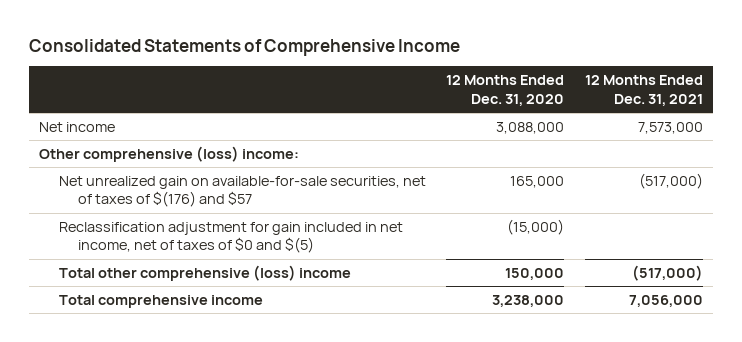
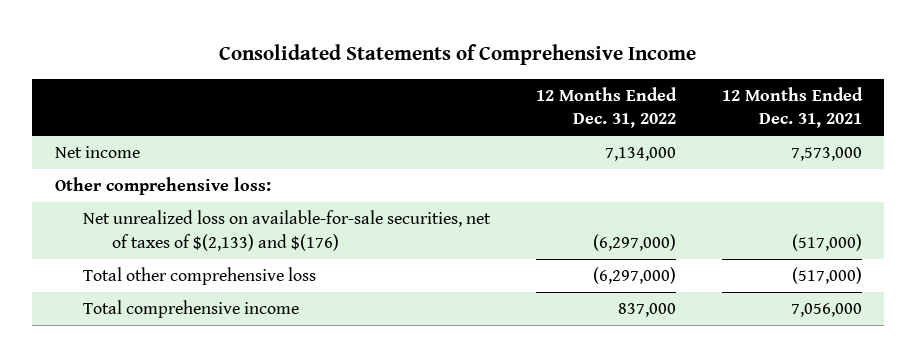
- | 12 Months Ended Dec. 31, 2020 | 12 Months Ended Dec. 31, 2021
+ | 12 Months Ended Dec. 31, 2022 | 12 Months Ended Dec. 31, 2021
- Other comprehensive (loss) income:
- Net unrealized gain on available-for-sale securities, net of taxes of $(176) and $57 | 165,000 | (517,000)
- Reclassification adjustment for gain included in net income, net of taxes of $0 and $(5) | (15,000) |
- Total other comprehensive (loss) income | 150,000 | (517,000)
+ Other comprehensive loss:
+ Net unrealized loss on available-for-sale securities, net of taxes of $(2,133) and $(176) | (6,297,000) | (517,000)
+ Total other comprehensive loss | (6,297,000) | (517,000)

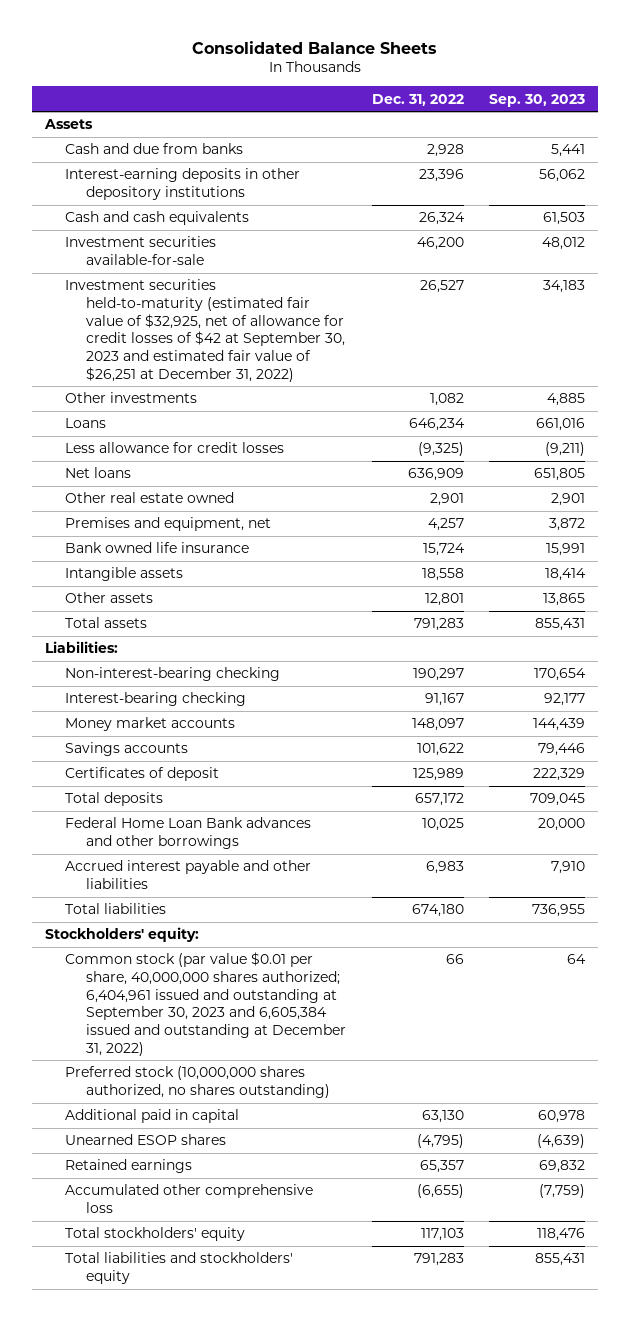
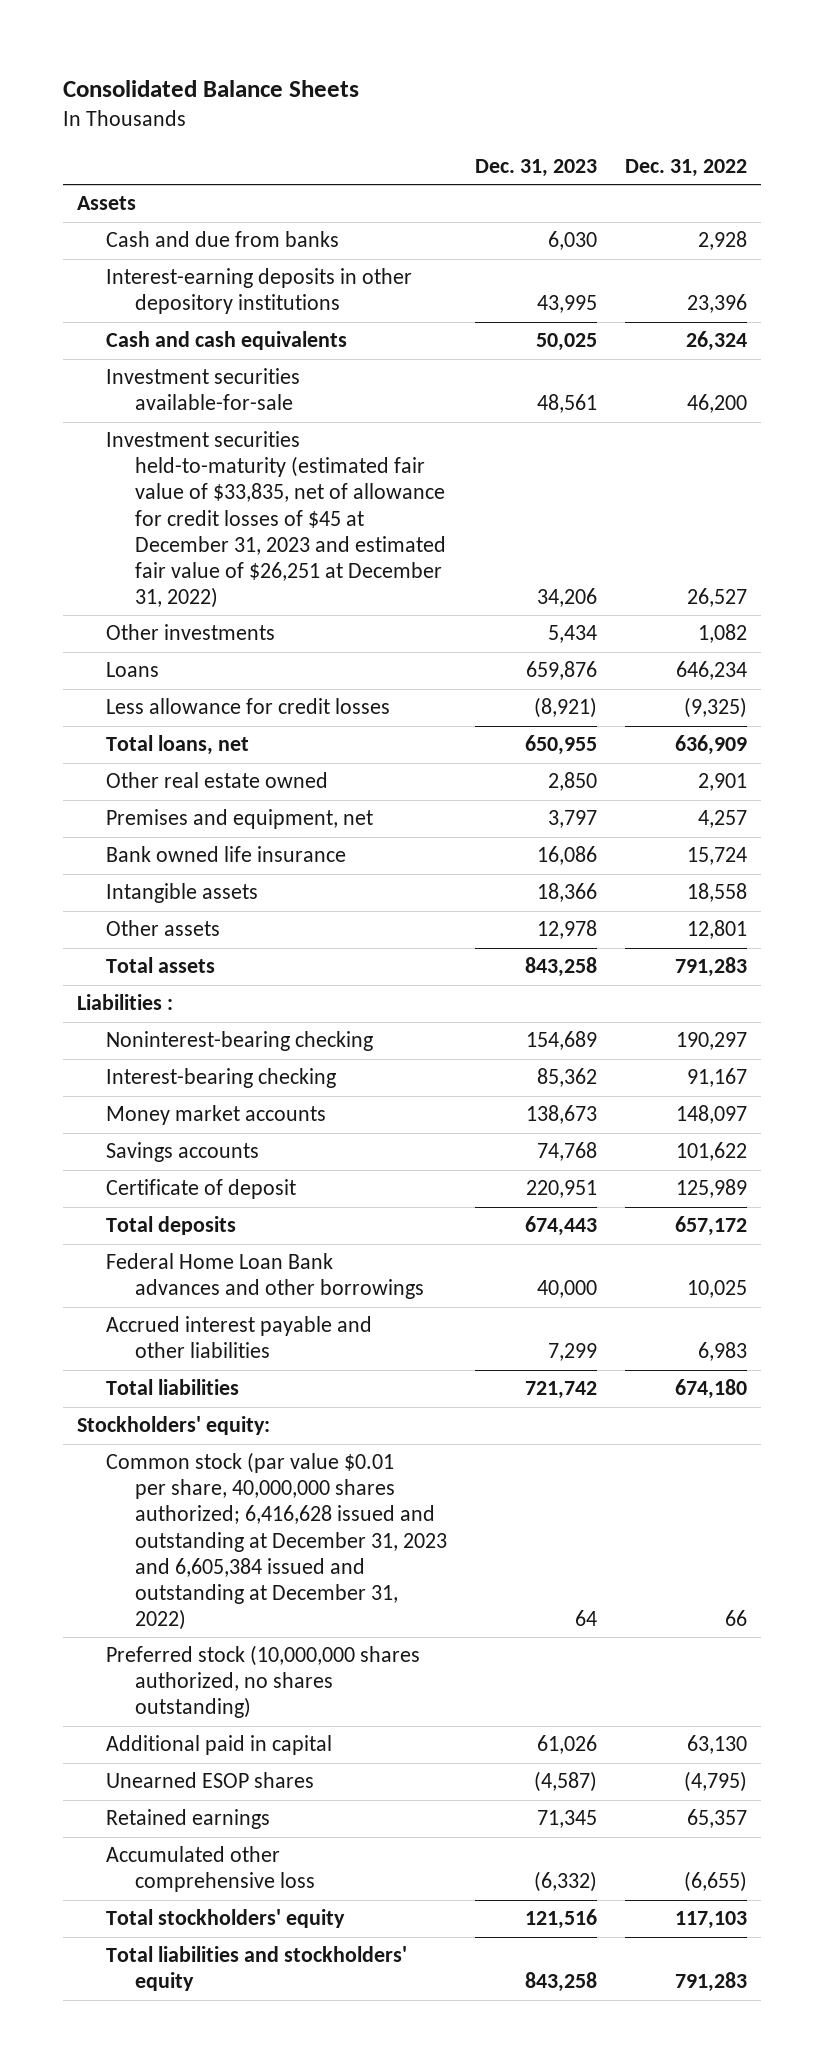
- | Dec. 31, 2022 | Sep. 30, 2023
+ | Dec. 31, 2023 | Dec. 31, 2022
- Investment securities held-to-maturity (estimated fair value of $32,925, net of allowance for credit losses of $42 at September 30, 2023 and estimated fair value of $26,251 at December 31, 2022) | 26,527 | 34,183
+ Investment securities held-to-maturity (estimated fair value of $33,835, net of allowance for credit losses of $45 at December 31, 2023 and estimated fair value of $26,251 at December 31, 2022) | 34,206 | 26,527
- Net loans | 636,909 | 651,805
+ Total loans, net | 650,955 | 636,909
- Liabilities:
- Non-interest-bearing checking | 190,297 | 170,654
+ Liabilities :
+ Noninterest-bearing checking | 154,689 | 190,297
- Certificates of deposit | 125,989 | 222,329
+ Certificate of deposit | 220,951 | 125,989
- Common stock (par value $0.01 per share, 40,000,000 shares authorized; 6,404,961 issued and outstanding at September 30, 2023 and 6,605,384 issued and outstanding at December 31, 2022) | 66 | 64
+ Common stock (par value $0.01 per share, 40,000,000 shares authorized; 6,416,628 issued and outstanding at December 31, 2023 and 6,605,384 issued and outstanding at December 31, 2022) | 64 | 66

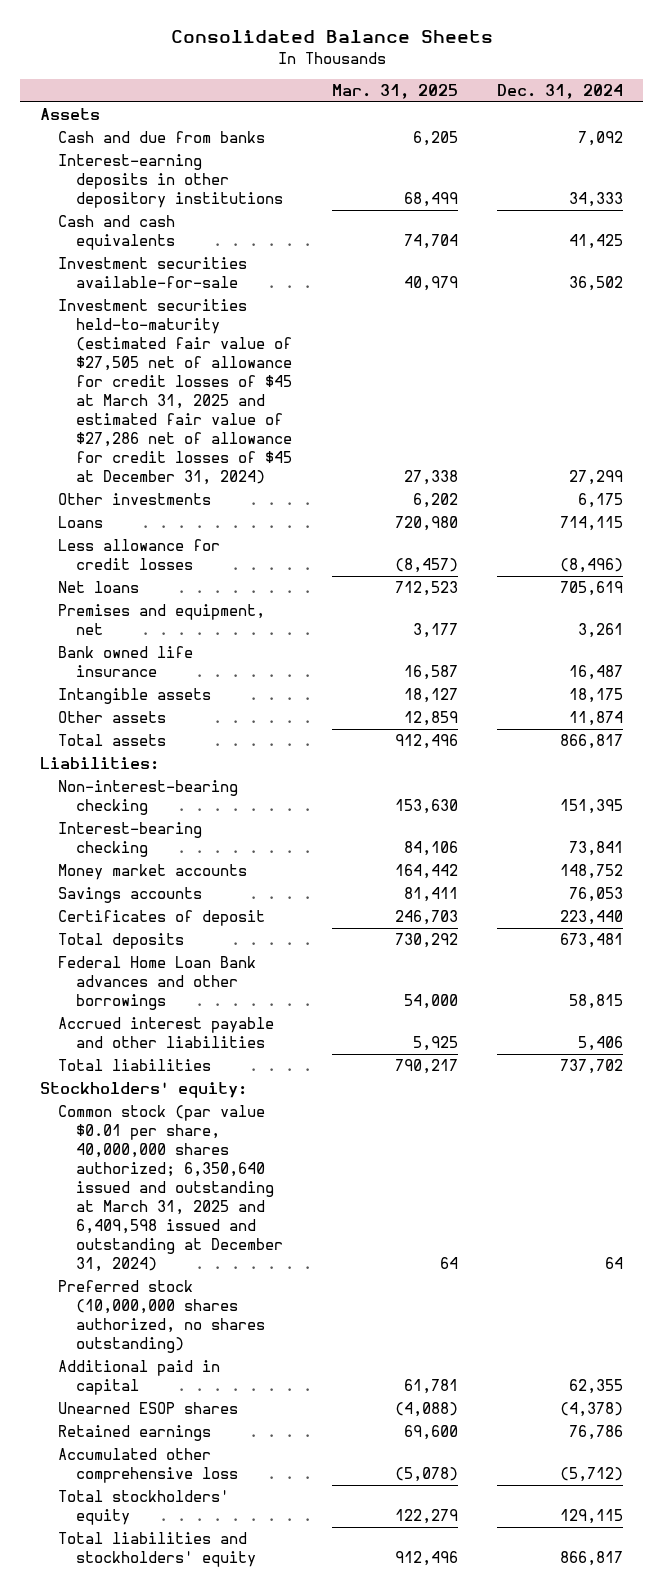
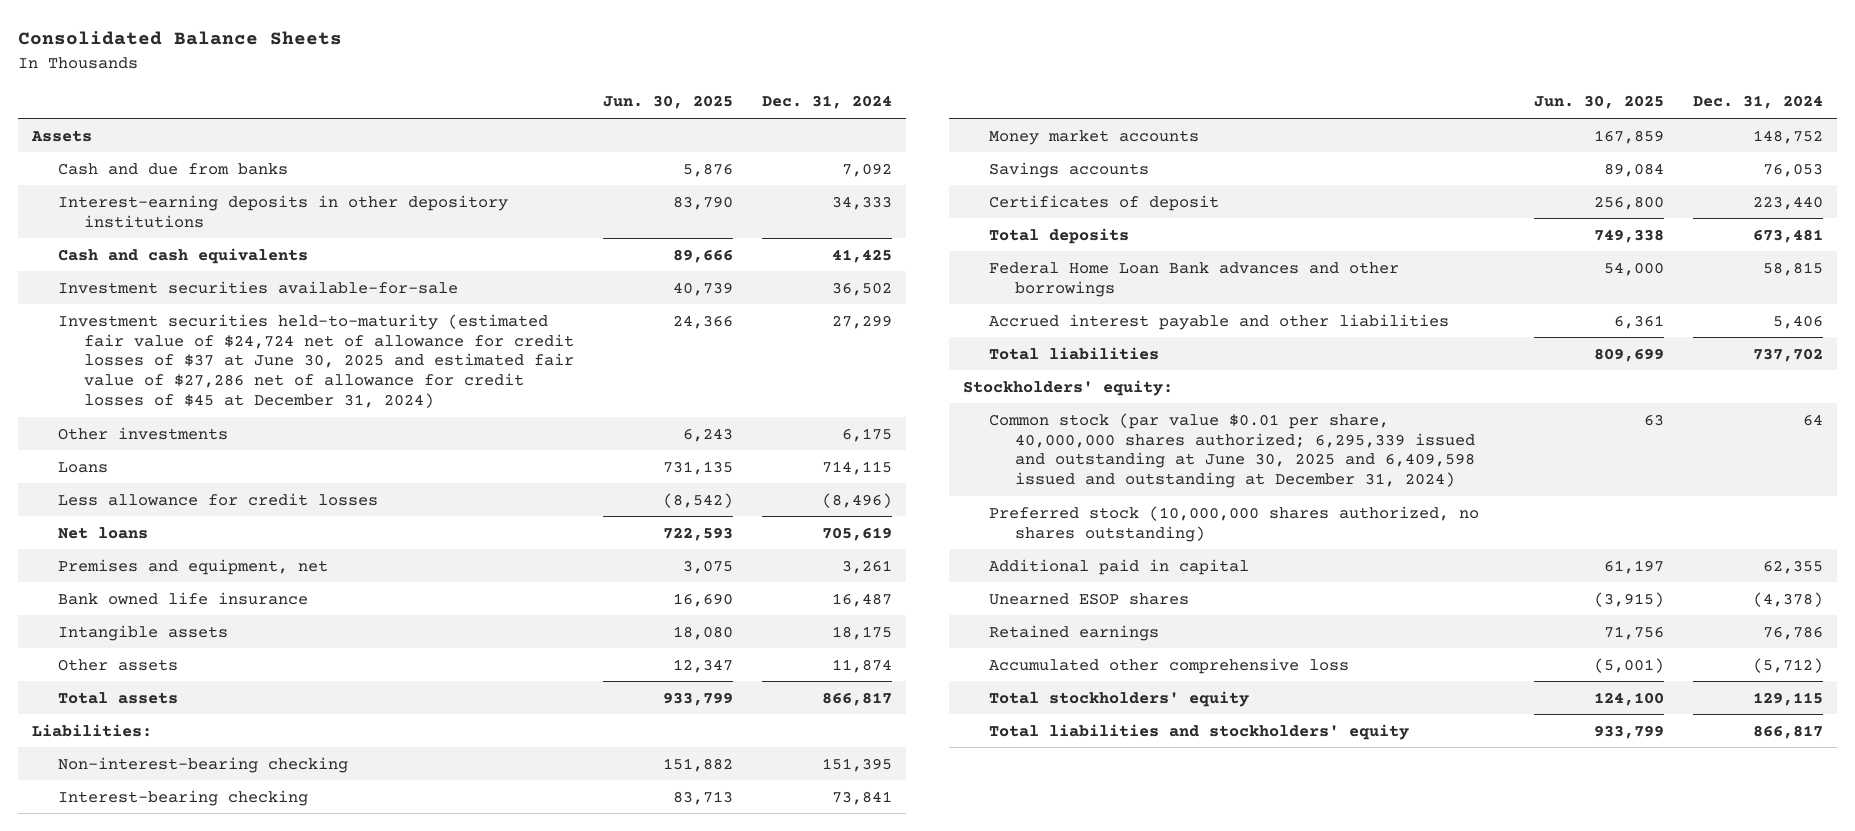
- | Mar. 31, 2025 | Dec. 31, 2024
+ | Jun. 30, 2025 | Dec. 31, 2024
- Investment securities held-to-maturity (estimated fair value of $27,505 net of allowance for credit losses of $45 at March 31, 2025 and estimated fair value of $27,286 net of allowance for credit losses of $45 at December 31, 2024) | 27,338 | 27,299
+ Investment securities held-to-maturity (estimated fair value of $24,724 net of allowance for credit losses of $37 at June 30, 2025 and estimated fair value of $27,286 net of allowance for credit losses of $45 at December 31, 2024) | 24,366 | 27,299
- Common stock (par value $0.01 per share, 40,000,000 shares authorized; 6,350,640 issued and outstanding at March 31, 2025 and 6,409,598 issued and outstanding at December 31, 2024) | 64 | 64
+ Common stock (par value $0.01 per share, 40,000,000 shares authorized; 6,295,339 issued and outstanding at June 30, 2025 and 6,409,598 issued and outstanding at December 31, 2024) | 63 | 64

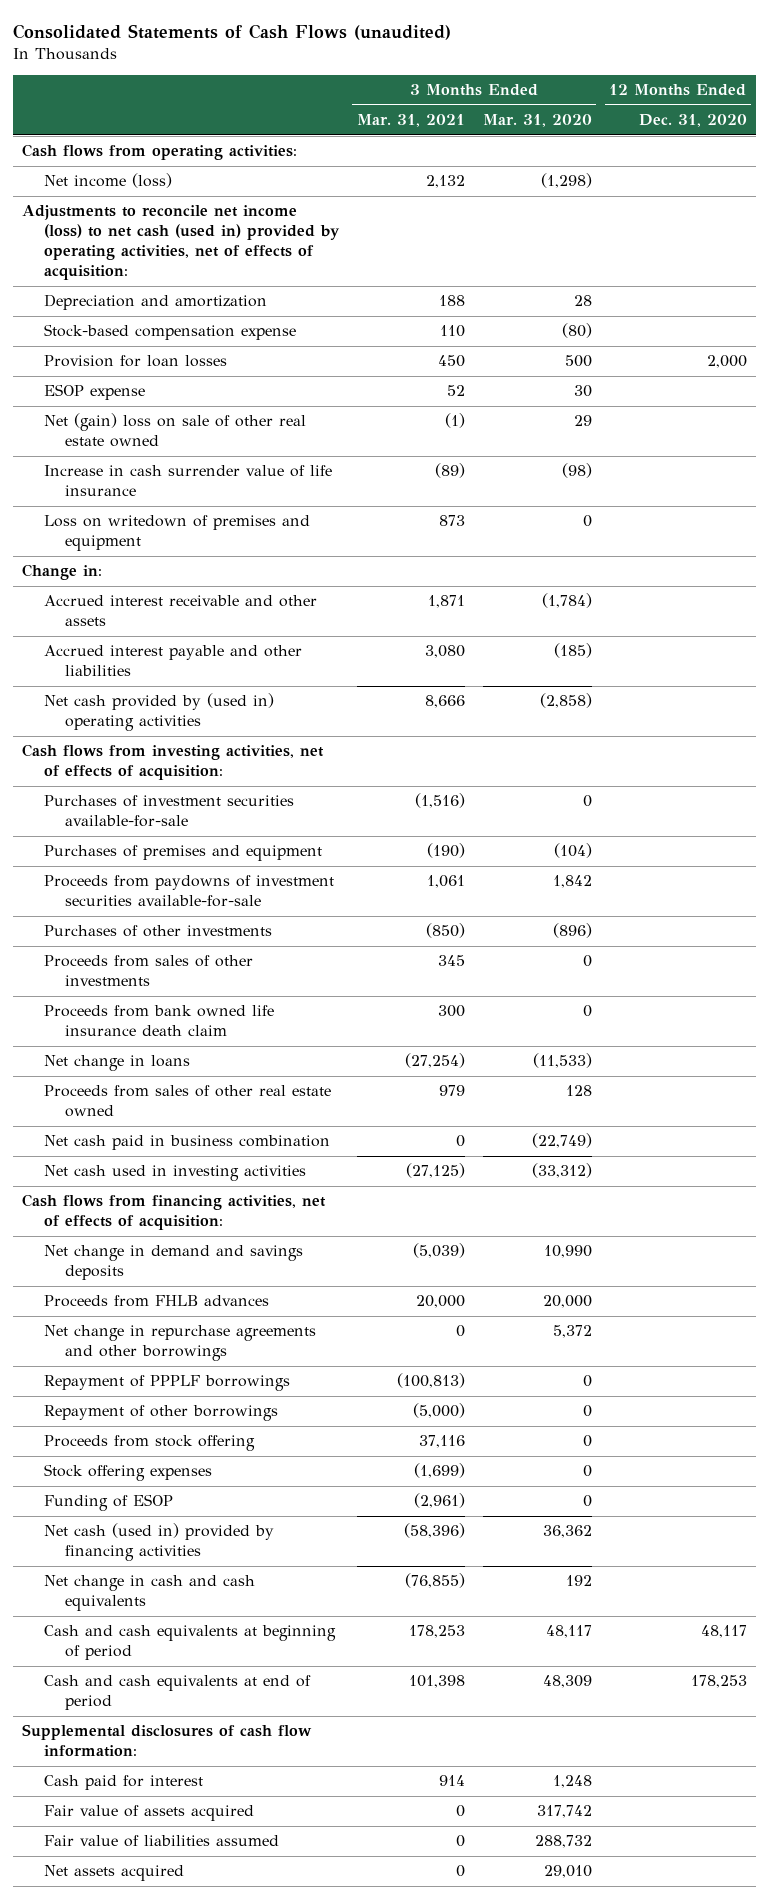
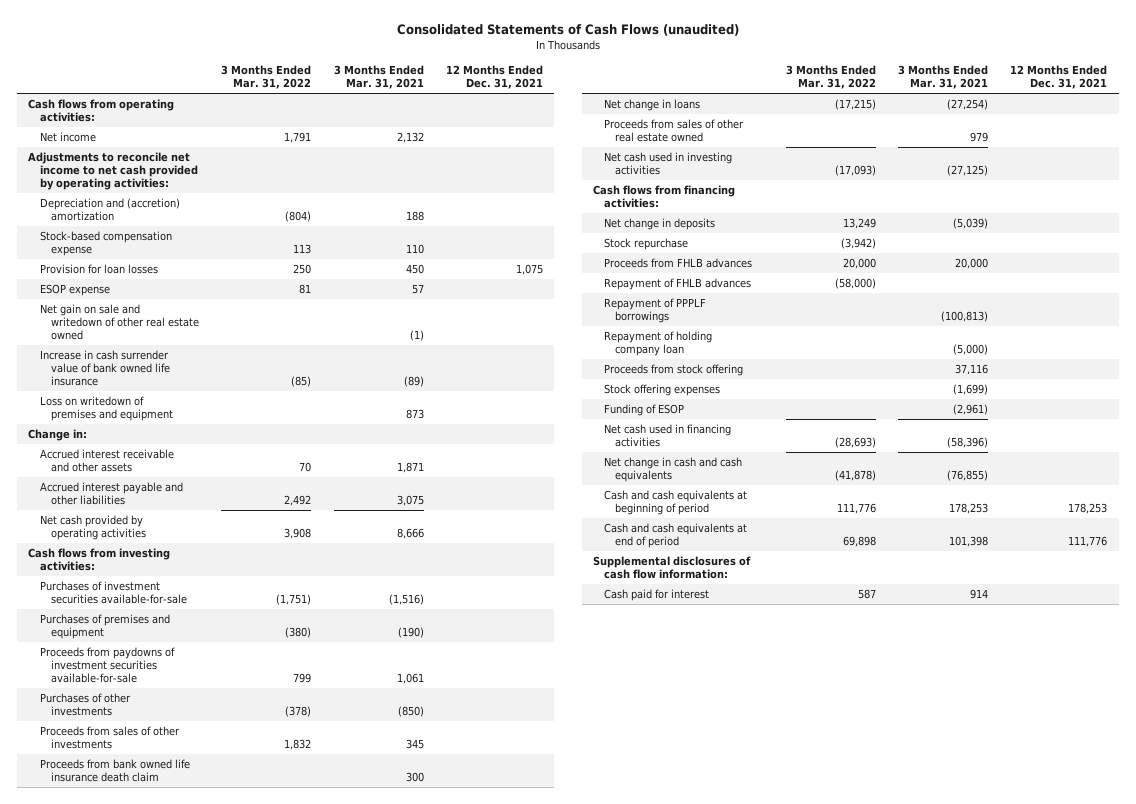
- | 3 Months Ended Mar. 31, 2021 | 3 Months Ended Mar. 31, 2020 | 12 Months Ended Dec. 31, 2020
+ | 3 Months Ended Mar. 31, 2022 | 3 Months Ended Mar. 31, 2021 | 12 Months Ended Dec. 31, 2021
- Net income (loss) | 2,132 | (1,298) |
- Adjustments to reconcile net income (loss) to net cash (used in) provided by operating activities, net of effects of acquisition:
- Depreciation and amortization | 188 | 28 |
+ Net income | 1,791 | 2,132 |
+ Adjustments to reconcile net income to net cash provided by operating activities:
+ Depreciation and (accretion) amortization | (804) | 188 |
- ESOP expense | 52 | 30 |
- Net (gain) loss on sale of other real estate owned | (1) | 29 |
- Increase in cash surrender value of life insurance | (89) | (98) |
+ ESOP expense | 81 | 57 |
+ Net gain on sale and writedown of other real estate owned | | (1) |
+ Increase in cash surrender value of bank owned life insurance | (85) | (89) |
- Accrued interest payable and other liabilities | 3,080 | (185) |
- Net cash provided by (used in) operating activities | 8,666 | (2,858) |
- Cash flows from investing activities, net of effects of acquisition:
+ Accrued interest payable and other liabilities | 2,492 | 3,075 |
+ Net cash provided by operating activities | 3,908 | 8,666 |
+ Cash flows from investing activities:
- Net cash paid in business combination | 0 | (22,749) |
- Cash flows from financing activities, net of effects of acquisition:
- Net change in demand and savings deposits | (5,039) | 10,990 |
+ Cash flows from financing activities:
+ Net change in deposits | 13,249 | (5,039) |
+ Stock repurchase | (3,942) | |
- Net change in repurchase agreements and other borrowings | 0 | 5,372 |
+ Repayment of FHLB advances | (58,000) | |
- Repayment of other borrowings | (5,000) | 0 |
+ Repayment of holding company loan | | (5,000) |
- Net cash (used in) provided by financing activities | (58,396) | 36,362 |
+ Net cash used in financing activities | (28,693) | (58,396) |
- Fair value of assets acquired | 0 | 317,742 |
- Fair value of liabilities assumed | 0 | 288,732 |
- Net assets acquired | 0 | 29,010 |

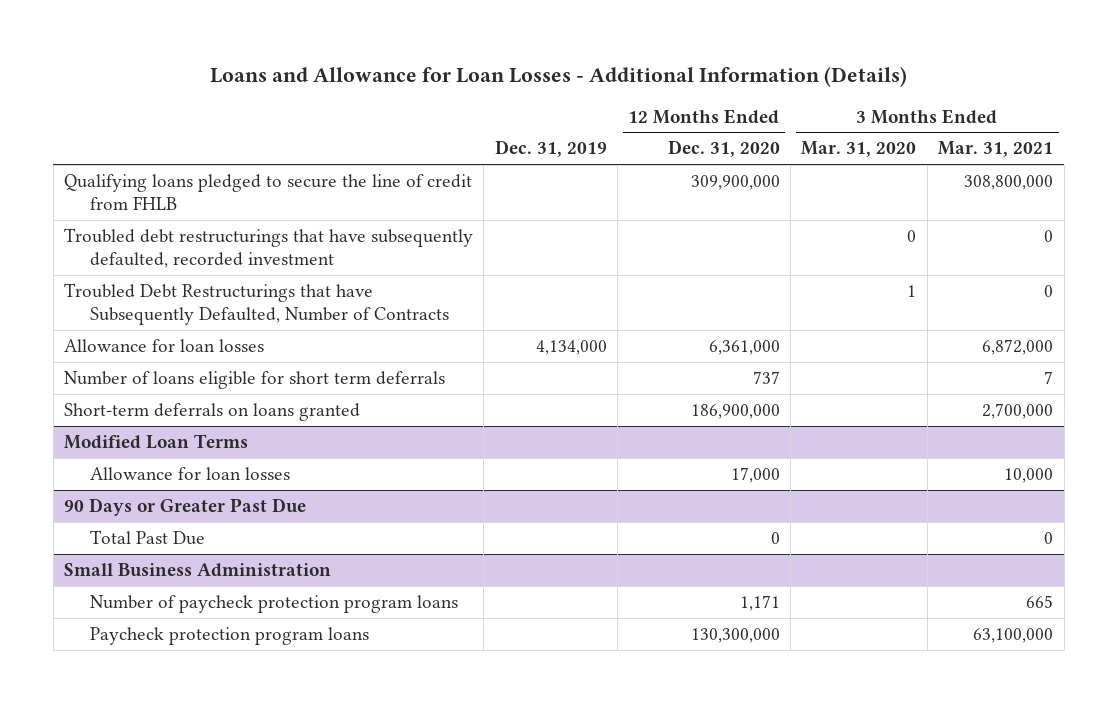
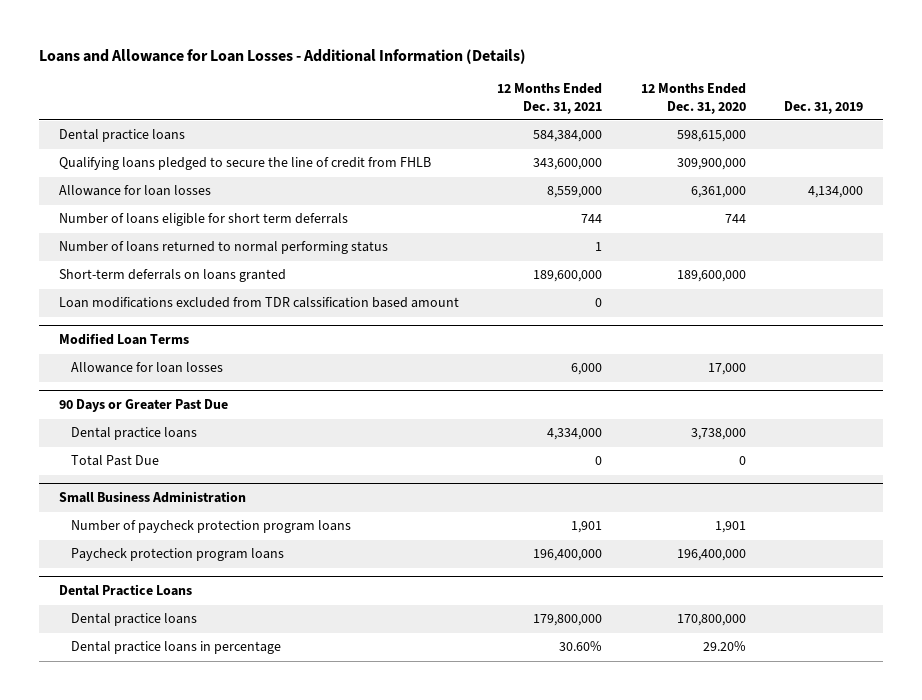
- | Dec. 31, 2019 | 12 Months Ended Dec. 31, 2020 | 3 Months Ended Mar. 31, 2020 | 3 Months Ended Mar. 31, 2021
+ | 12 Months Ended Dec. 31, 2021 | 12 Months Ended Dec. 31, 2020 | Dec. 31, 2019
+ Dental practice loans | 584,384,000 | 598,615,000 |
- Troubled debt restructurings that have subsequently defaulted, recorded investment | | | 0 | 0
- Troubled Debt Restructurings that have Subsequently Defaulted, Number of Contracts | | | 1 | 0
- Number of loans eligible for short term deferrals | | 737 | | 7
- Short-term deferrals on loans granted | | 186,900,000 | | 2,700,000
+ Number of loans eligible for short term deferrals | 744 | 744 |
+ Number of loans returned to normal performing status | 1 | |
+ Short-term deferrals on loans granted | 189,600,000 | 189,600,000 |
+ Loan modifications excluded from TDR calssification based amount | 0 | |
@ 90 Days or Greater Past Due
+ Dental practice loans | 4,334,000 | 3,738,000 |
@ Small Business Administration
- Number of paycheck protection program loans | | 1,171 | | 665
- Paycheck protection program loans | | 130,300,000 | | 63,100,000
+ Number of paycheck protection program loans | 1,901 | 1,901 |
+ Paycheck protection program loans | 196,400,000 | 196,400,000 |
+ Dental Practice Loans
+ Dental practice loans | 179,800,000 | 170,800,000 |
+ Dental practice loans in percentage | 30.60% | 29.20% |

